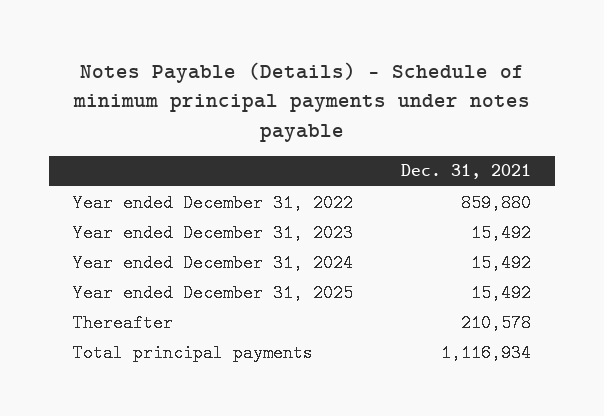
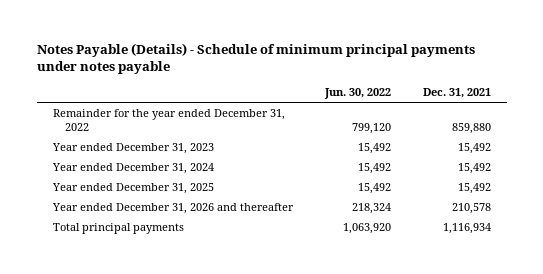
- | Dec. 31, 2021
+ | Jun. 30, 2022 | Dec. 31, 2021
- Year ended December 31, 2022 | 859,880
+ Remainder for the year ended December 31, 2022 | 799,120 | 859,880
- Thereafter | 210,578
+ Year ended December 31, 2026 and thereafter | 218,324 | 210,578

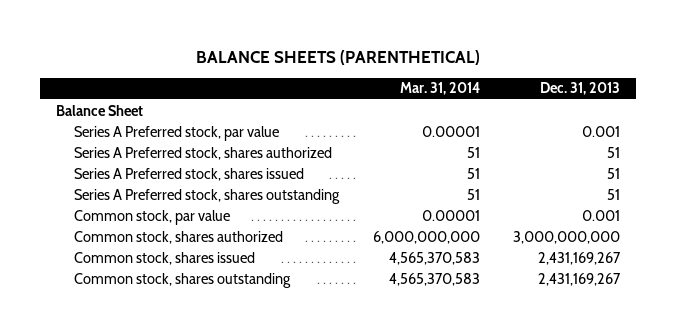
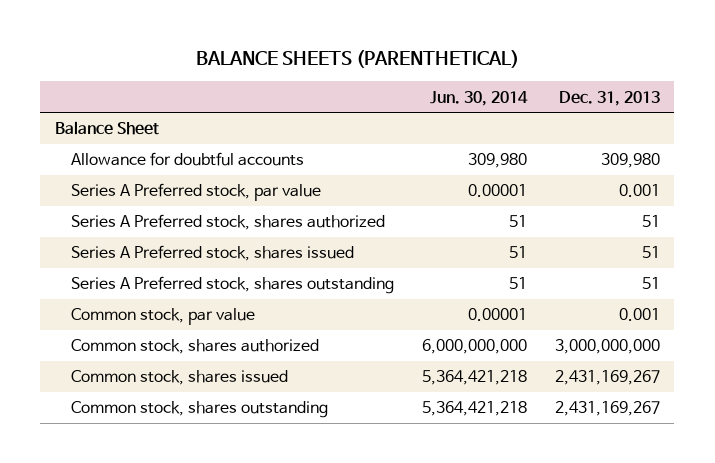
- | Mar. 31, 2014 | Dec. 31, 2013
+ | Jun. 30, 2014 | Dec. 31, 2013
+ Allowance for doubtful accounts | 309,980 | 309,980

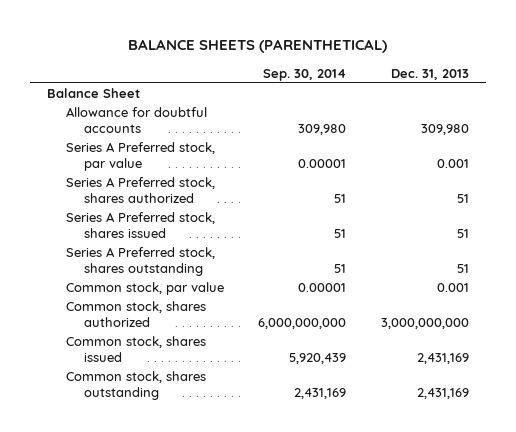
- | Jun. 30, 2014 | Dec. 31, 2013
+ | Sep. 30, 2014 | Dec. 31, 2013
- Common stock, shares issued | 5,364,421,218 | 2,431,169,267
- Common stock, shares outstanding | 5,364,421,218 | 2,431,169,267
+ Common stock, shares issued | 5,920,439 | 2,431,169
+ Common stock, shares outstanding | 2,431,169 | 2,431,169

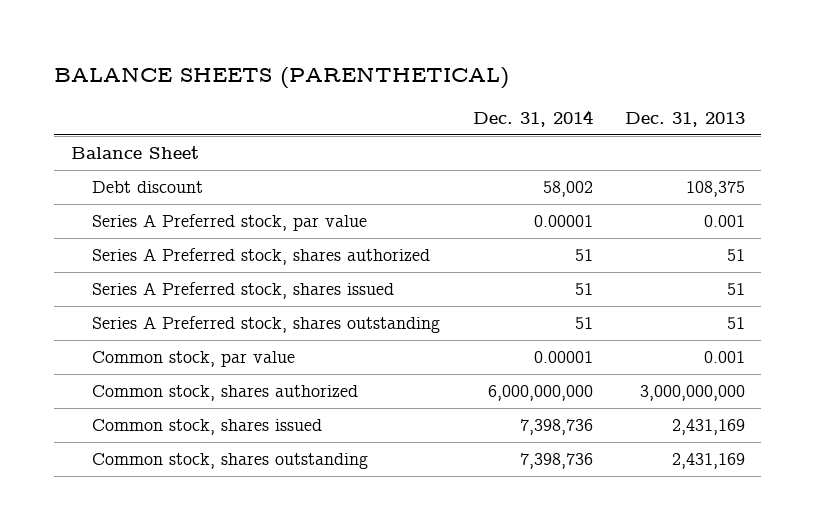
- | Sep. 30, 2014 | Dec. 31, 2013
+ | Dec. 31, 2014 | Dec. 31, 2013
- Allowance for doubtful accounts | 309,980 | 309,980
+ Debt discount | 58,002 | 108,375

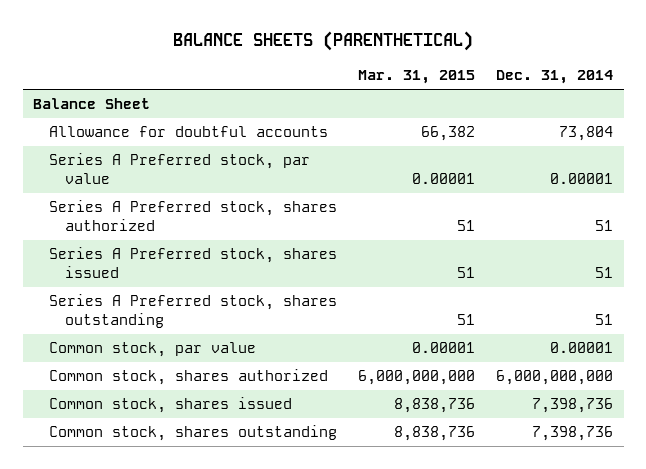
- | Dec. 31, 2014 | Dec. 31, 2013
+ | Mar. 31, 2015 | Dec. 31, 2014
- Debt discount | 58,002 | 108,375
+ Allowance for doubtful accounts | 66,382 | 73,804

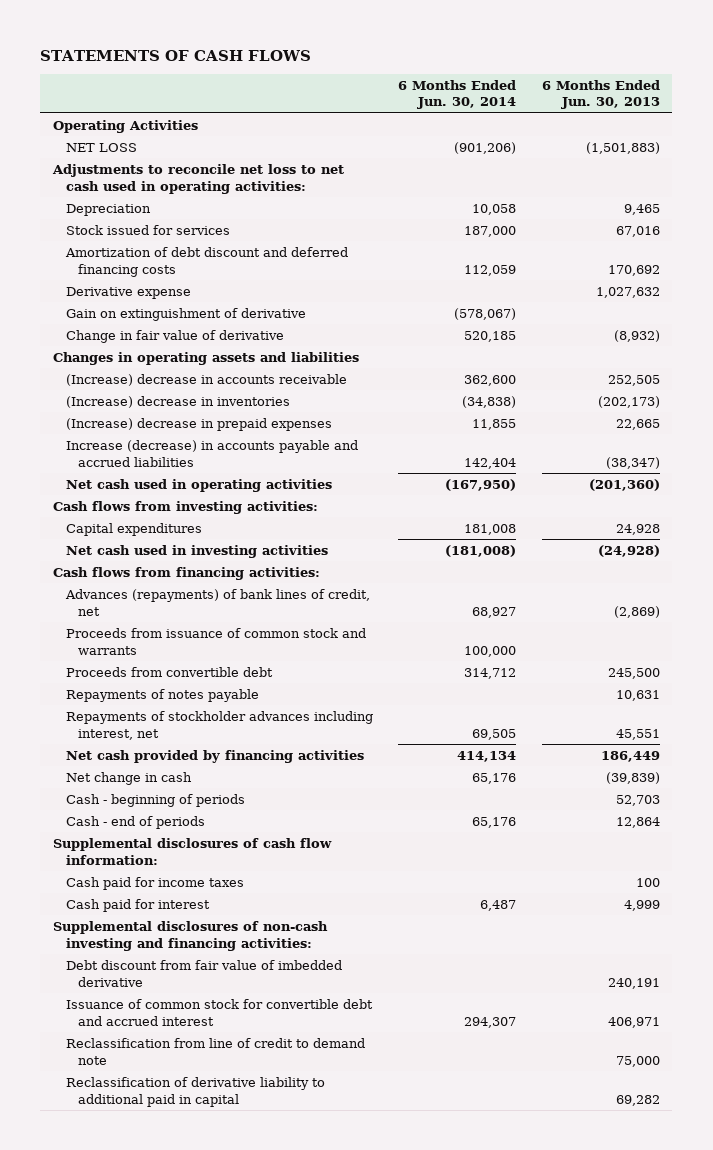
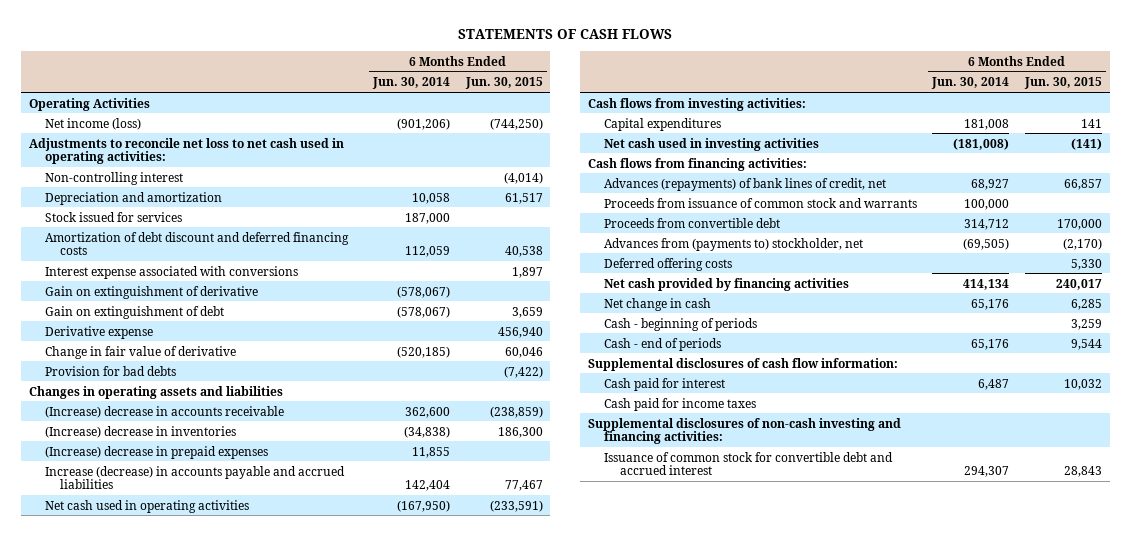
- | 6 Months Ended Jun. 30, 2014 | 6 Months Ended Jun. 30, 2013
+ | 6 Months Ended Jun. 30, 2014 | 6 Months Ended Jun. 30, 2015
- NET LOSS | (901,206) | (1,501,883)
+ Net income (loss) | (901,206) | (744,250)
- Depreciation | 10,058 | 9,465
+ Non-controlling interest | | (4,014)
+ Depreciation and amortization | 10,058 | 61,517
+ Interest expense associated with conversions | | 1,897
- Change in fair value of derivative | 520,185 | (8,932)
+ Gain on extinguishment of debt | (578,067) | 3,659
moved down: Derivative expense | | 456,940
+ Change in fair value of derivative | (520,185) | 60,046
+ Provision for bad debts | | (7,422)
- Repayments of notes payable | | 10,631
- Repayments of stockholder advances including interest, net | 69,505 | 45,551
+ Advances from (payments to) stockholder, net | (69,505) | (2,170)
+ Deferred offering costs | | 5,330
moved down: Cash paid for income taxes
- Debt discount from fair value of imbedded derivative | | 240,191
- Reclassification from line of credit to demand note | | 75,000
- Reclassification of derivative liability to additional paid in capital | | 69,282

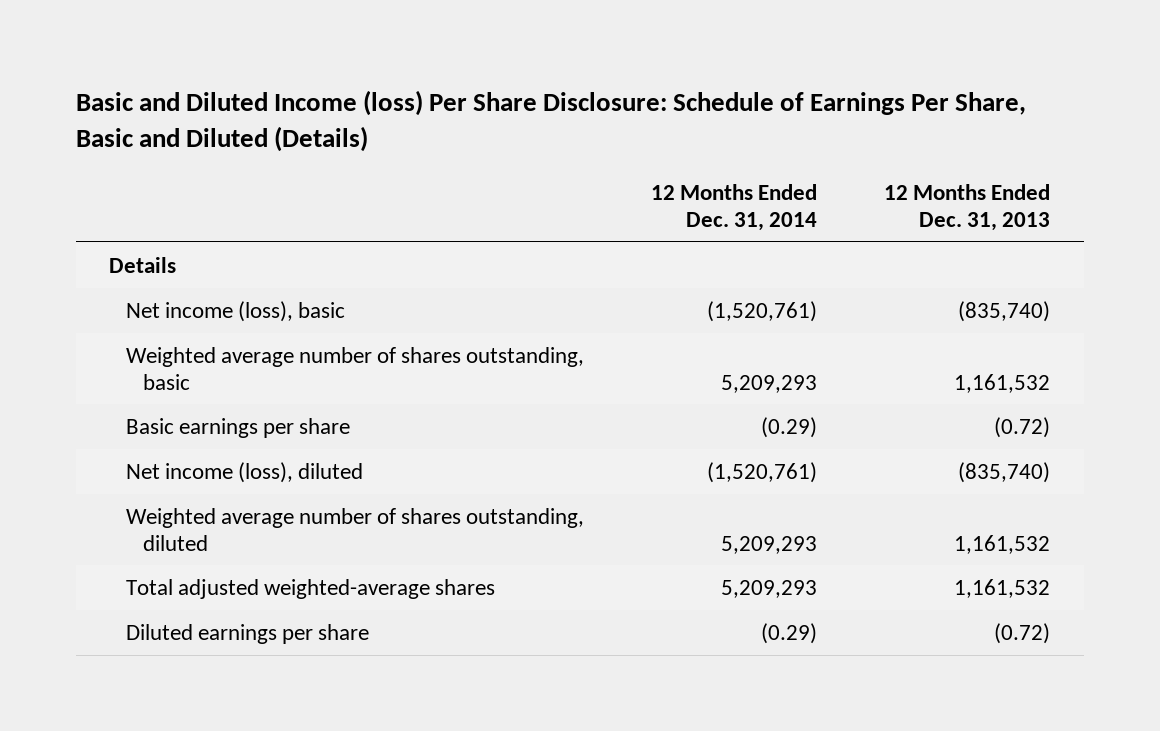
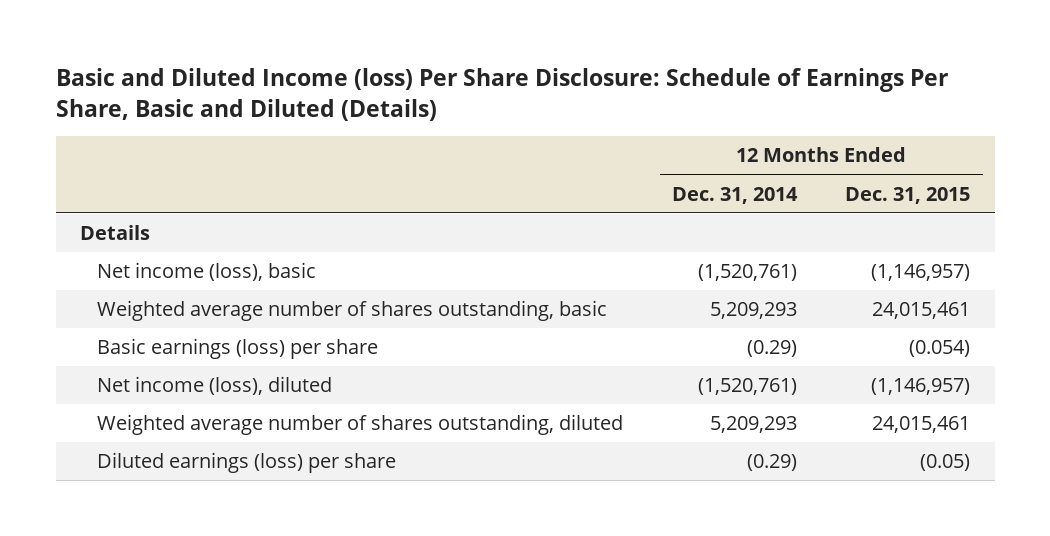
- | 12 Months Ended Dec. 31, 2014 | 12 Months Ended Dec. 31, 2013
+ | 12 Months Ended Dec. 31, 2014 | 12 Months Ended Dec. 31, 2015
- Basic earnings per share | (0.29) | (0.72)
+ Basic earnings (loss) per share | (0.29) | (0.054)
- Total adjusted weighted-average shares | 5,209,293 | 1,161,532
- Diluted earnings per share | (0.29) | (0.72)
+ Diluted earnings (loss) per share | (0.29) | (0.05)

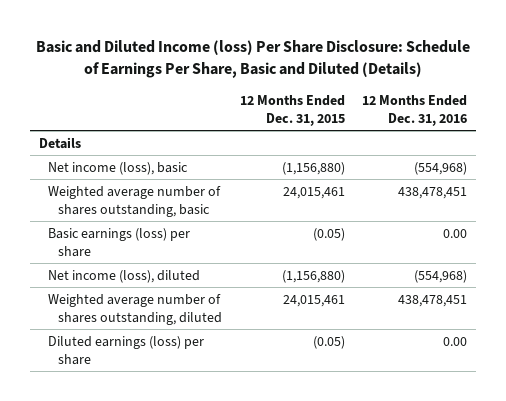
- | 12 Months Ended Dec. 31, 2014 | 12 Months Ended Dec. 31, 2015
+ | 12 Months Ended Dec. 31, 2015 | 12 Months Ended Dec. 31, 2016
- Net income (loss), basic | (1,520,761) | (1,146,957)
+ Net income (loss), basic | (1,156,880) | (554,968)
- Basic earnings (loss) per share | (0.29) | (0.054)
- Net income (loss), diluted | (1,520,761) | (1,146,957)
+ Basic earnings (loss) per share | (0.05) | 0.00
+ Net income (loss), diluted | (1,156,880) | (554,968)

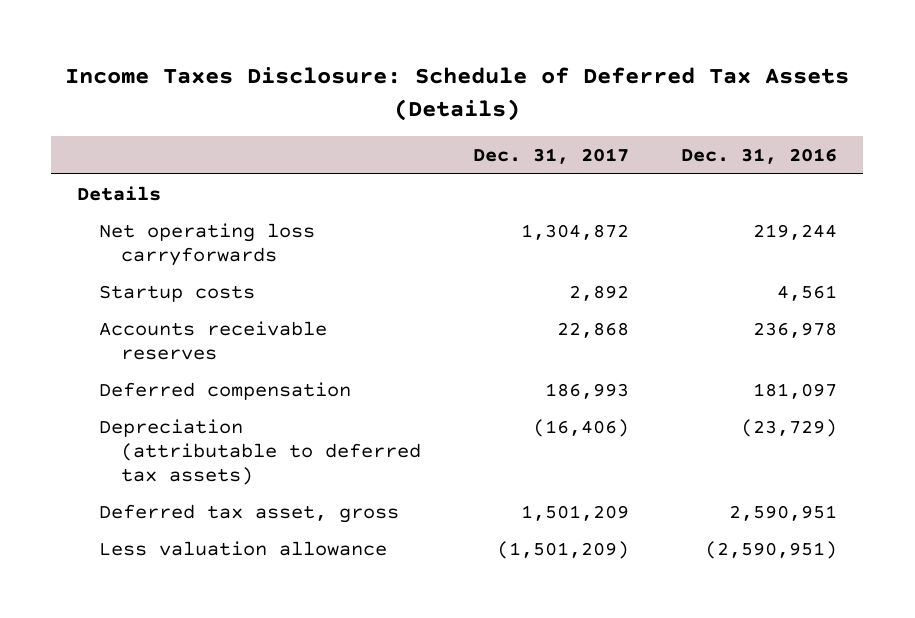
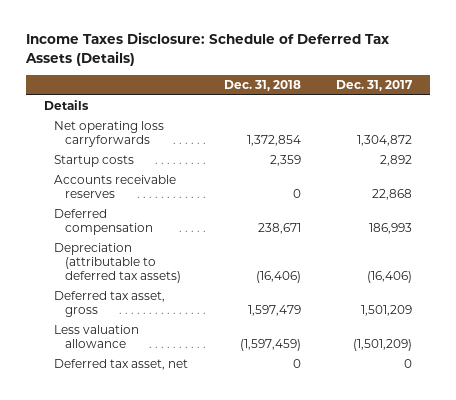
- | Dec. 31, 2017 | Dec. 31, 2016
+ | Dec. 31, 2018 | Dec. 31, 2017
+ Deferred tax asset, net | 0 | 0

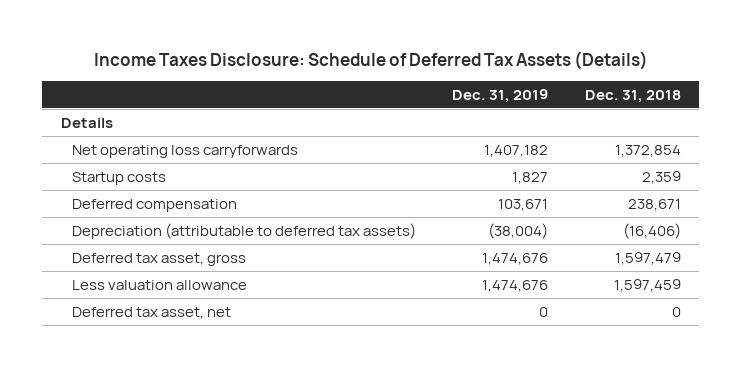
- | Dec. 31, 2018 | Dec. 31, 2017
+ | Dec. 31, 2019 | Dec. 31, 2018
- Accounts receivable reserves | 0 | 22,868
- Less valuation allowance | (1,597,459) | (1,501,209)
+ Less valuation allowance | 1,474,676 | 1,597,459

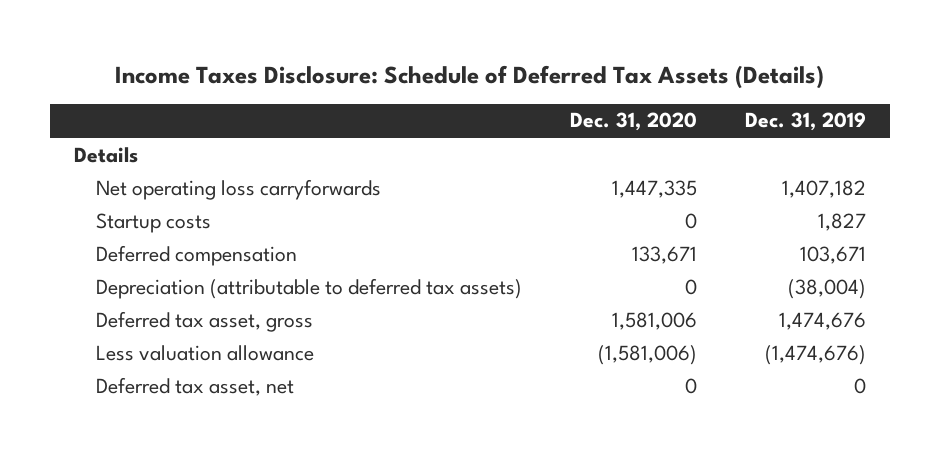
- | Dec. 31, 2019 | Dec. 31, 2018
+ | Dec. 31, 2020 | Dec. 31, 2019
- Less valuation allowance | 1,474,676 | 1,597,459
+ Less valuation allowance | (1,581,006) | (1,474,676)

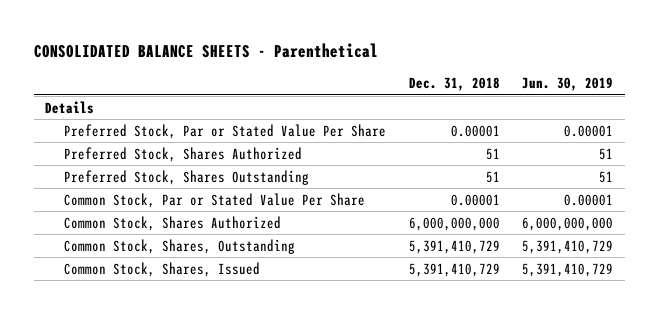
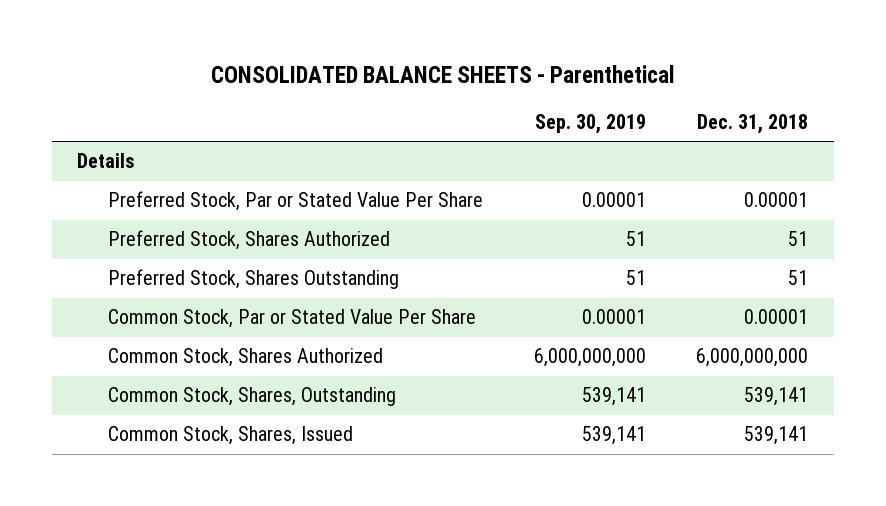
- | Dec. 31, 2018 | Jun. 30, 2019
+ | Sep. 30, 2019 | Dec. 31, 2018
- Common Stock, Shares, Outstanding | 5,391,410,729 | 5,391,410,729
- Common Stock, Shares, Issued | 5,391,410,729 | 5,391,410,729
+ Common Stock, Shares, Outstanding | 539,141 | 539,141
+ Common Stock, Shares, Issued | 539,141 | 539,141

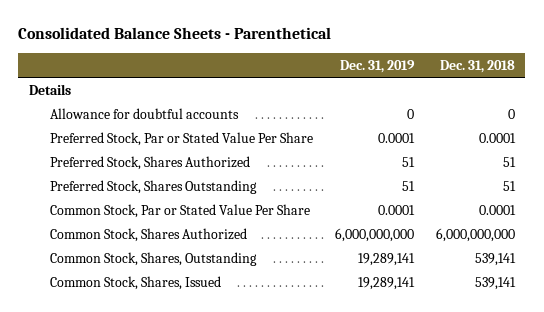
- CONSOLIDATED BALANCE SHEETS - Parenthetical
+ Consolidated Balance Sheets - Parenthetical
- | Sep. 30, 2019 | Dec. 31, 2018
+ | Dec. 31, 2019 | Dec. 31, 2018
- Preferred Stock, Par or Stated Value Per Share | 0.00001 | 0.00001
+ Allowance for doubtful accounts | 0 | 0
+ Preferred Stock, Par or Stated Value Per Share | 0.0001 | 0.0001
- Common Stock, Par or Stated Value Per Share | 0.00001 | 0.00001
+ Common Stock, Par or Stated Value Per Share | 0.0001 | 0.0001

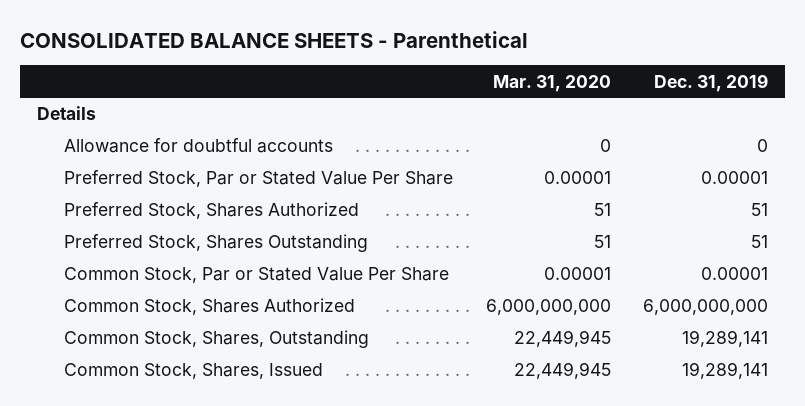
- Consolidated Balance Sheets - Parenthetical
+ CONSOLIDATED BALANCE SHEETS - Parenthetical
- | Dec. 31, 2019 | Dec. 31, 2018
+ | Mar. 31, 2020 | Dec. 31, 2019
- Preferred Stock, Par or Stated Value Per Share | 0.0001 | 0.0001
+ Preferred Stock, Par or Stated Value Per Share | 0.00001 | 0.00001
- Common Stock, Par or Stated Value Per Share | 0.0001 | 0.0001
+ Common Stock, Par or Stated Value Per Share | 0.00001 | 0.00001

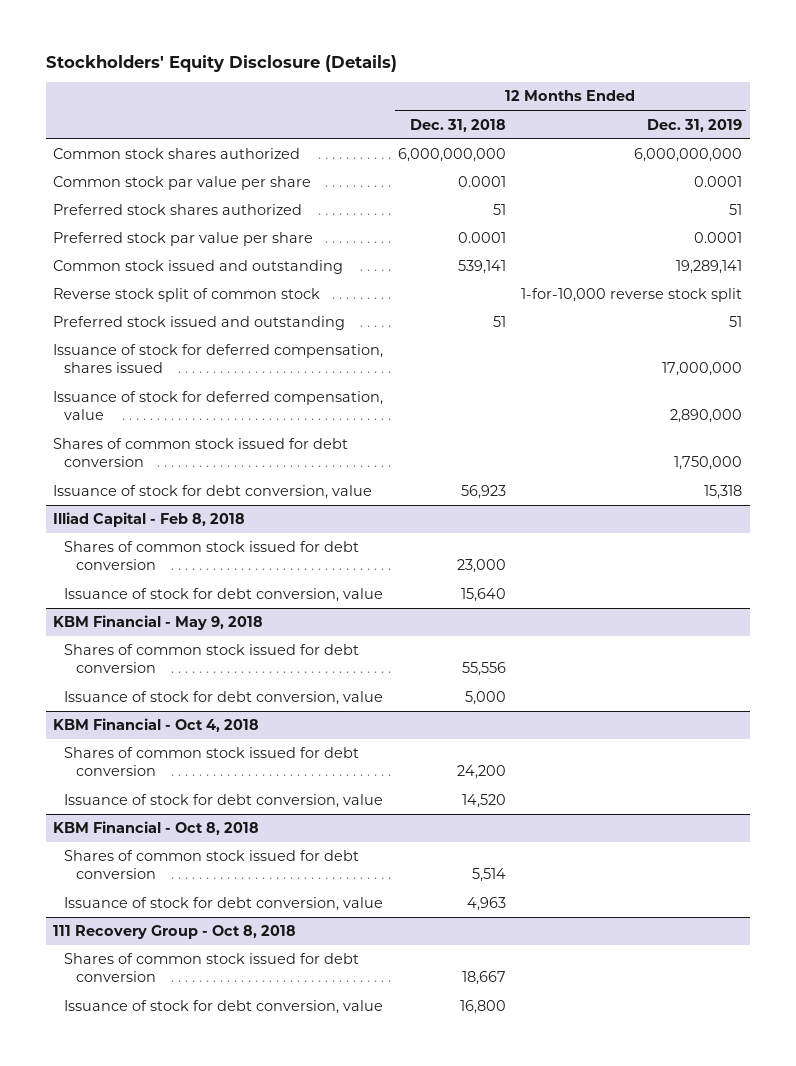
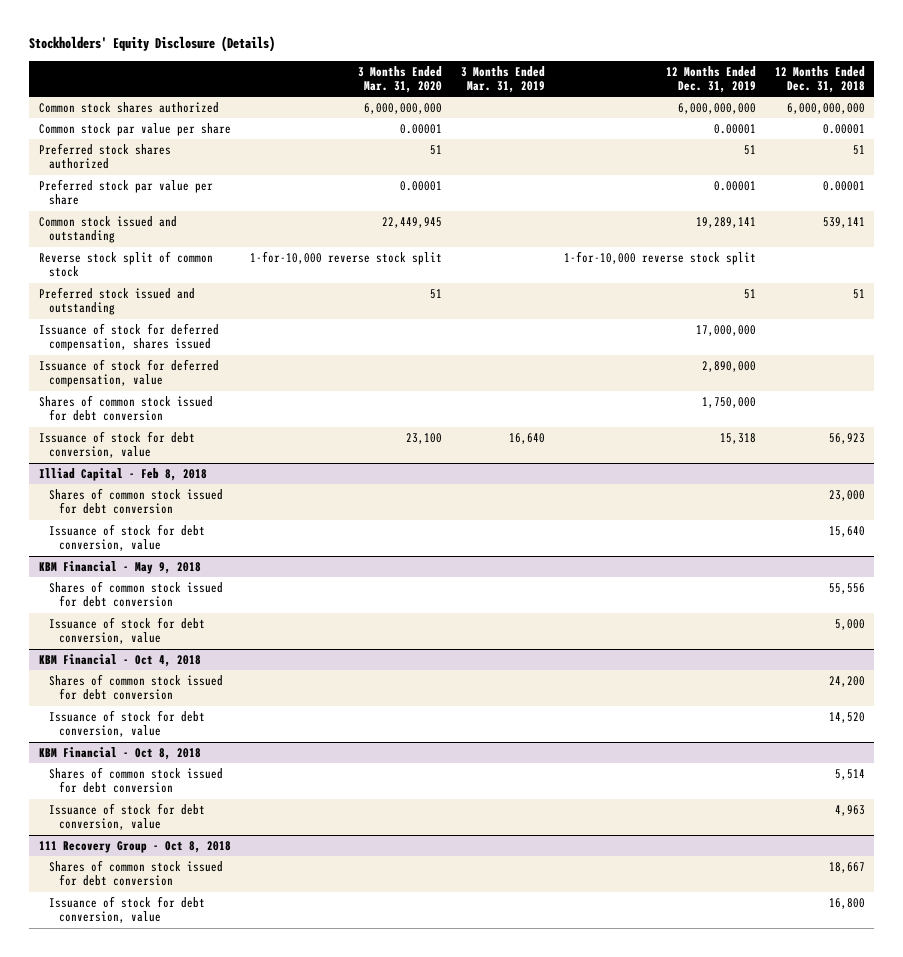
- | 12 Months Ended Dec. 31, 2018 | 12 Months Ended Dec. 31, 2019
+ | 3 Months Ended Mar. 31, 2020 | 3 Months Ended Mar. 31, 2019 | 12 Months Ended Dec. 31, 2019 | 12 Months Ended Dec. 31, 2018
- Common stock par value per share | 0.0001 | 0.0001
+ Common stock par value per share | 0.00001 | | 0.00001 | 0.00001
- Preferred stock par value per share | 0.0001 | 0.0001
+ Preferred stock par value per share | 0.00001 | | 0.00001 | 0.00001

